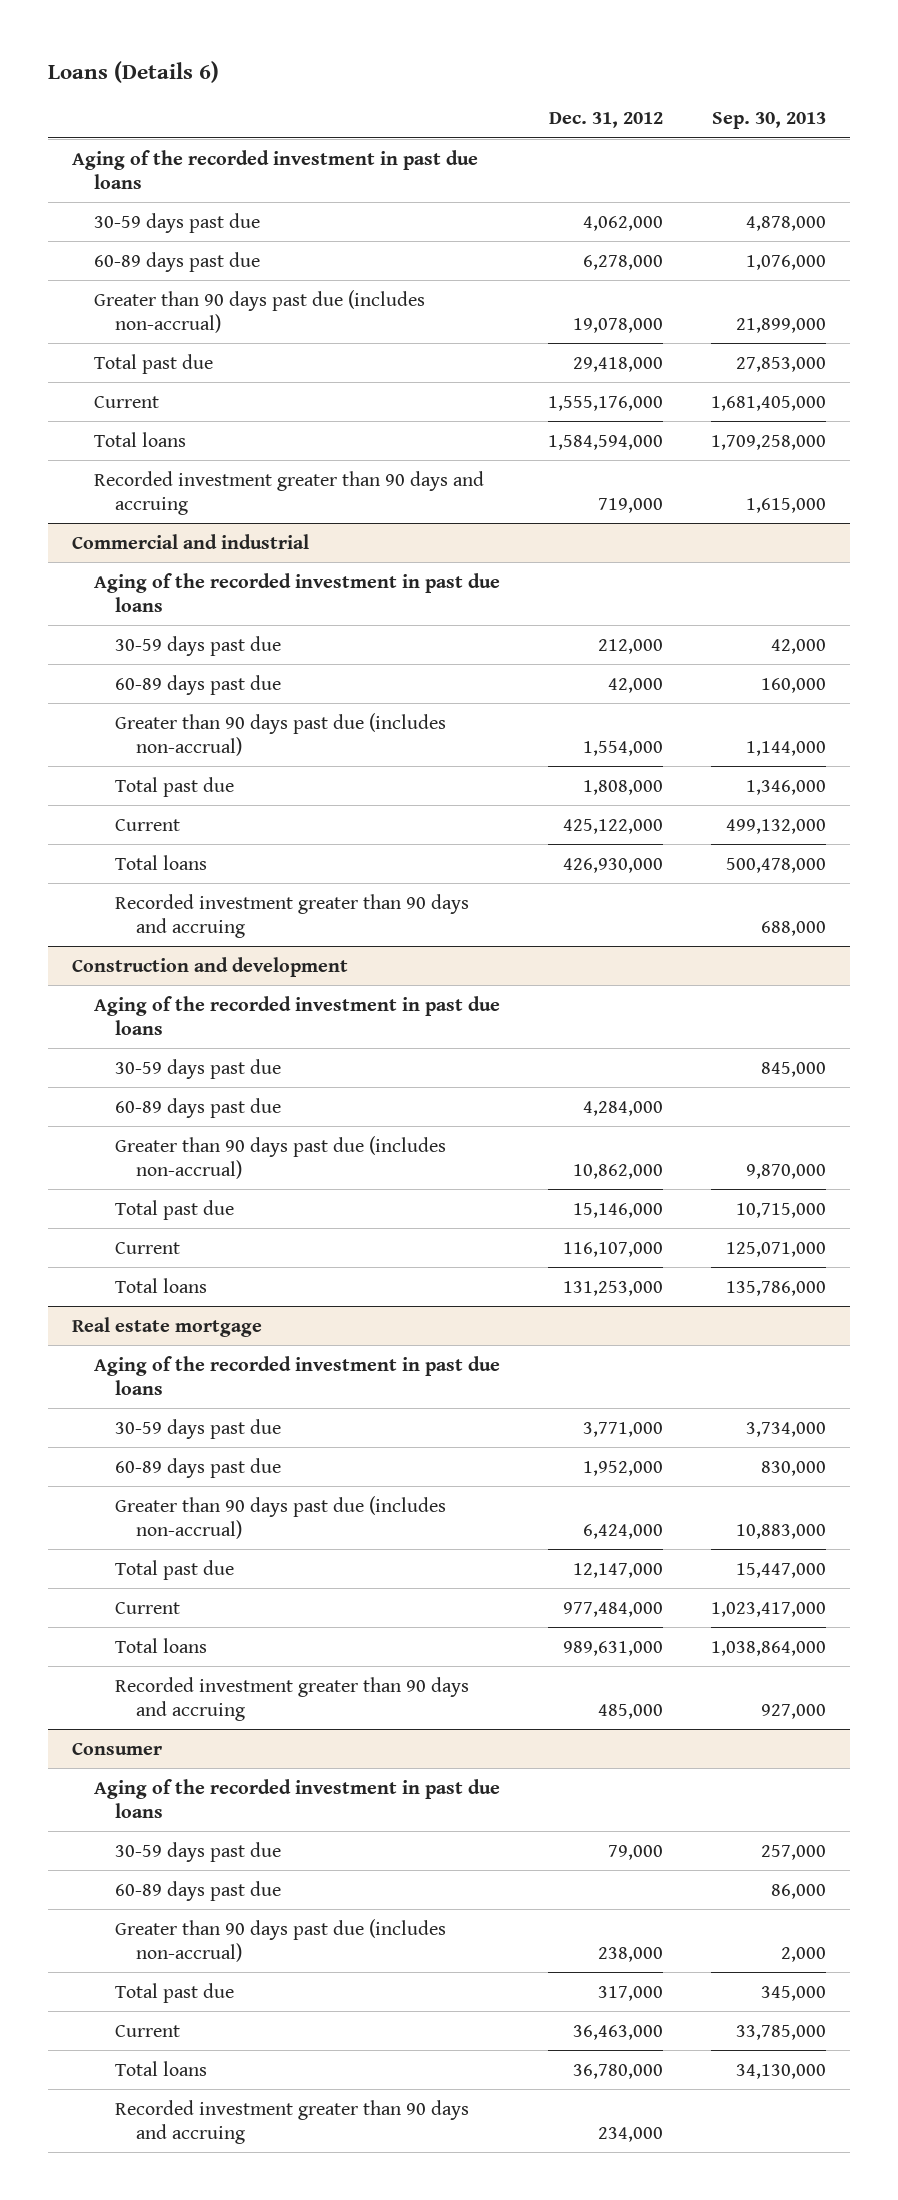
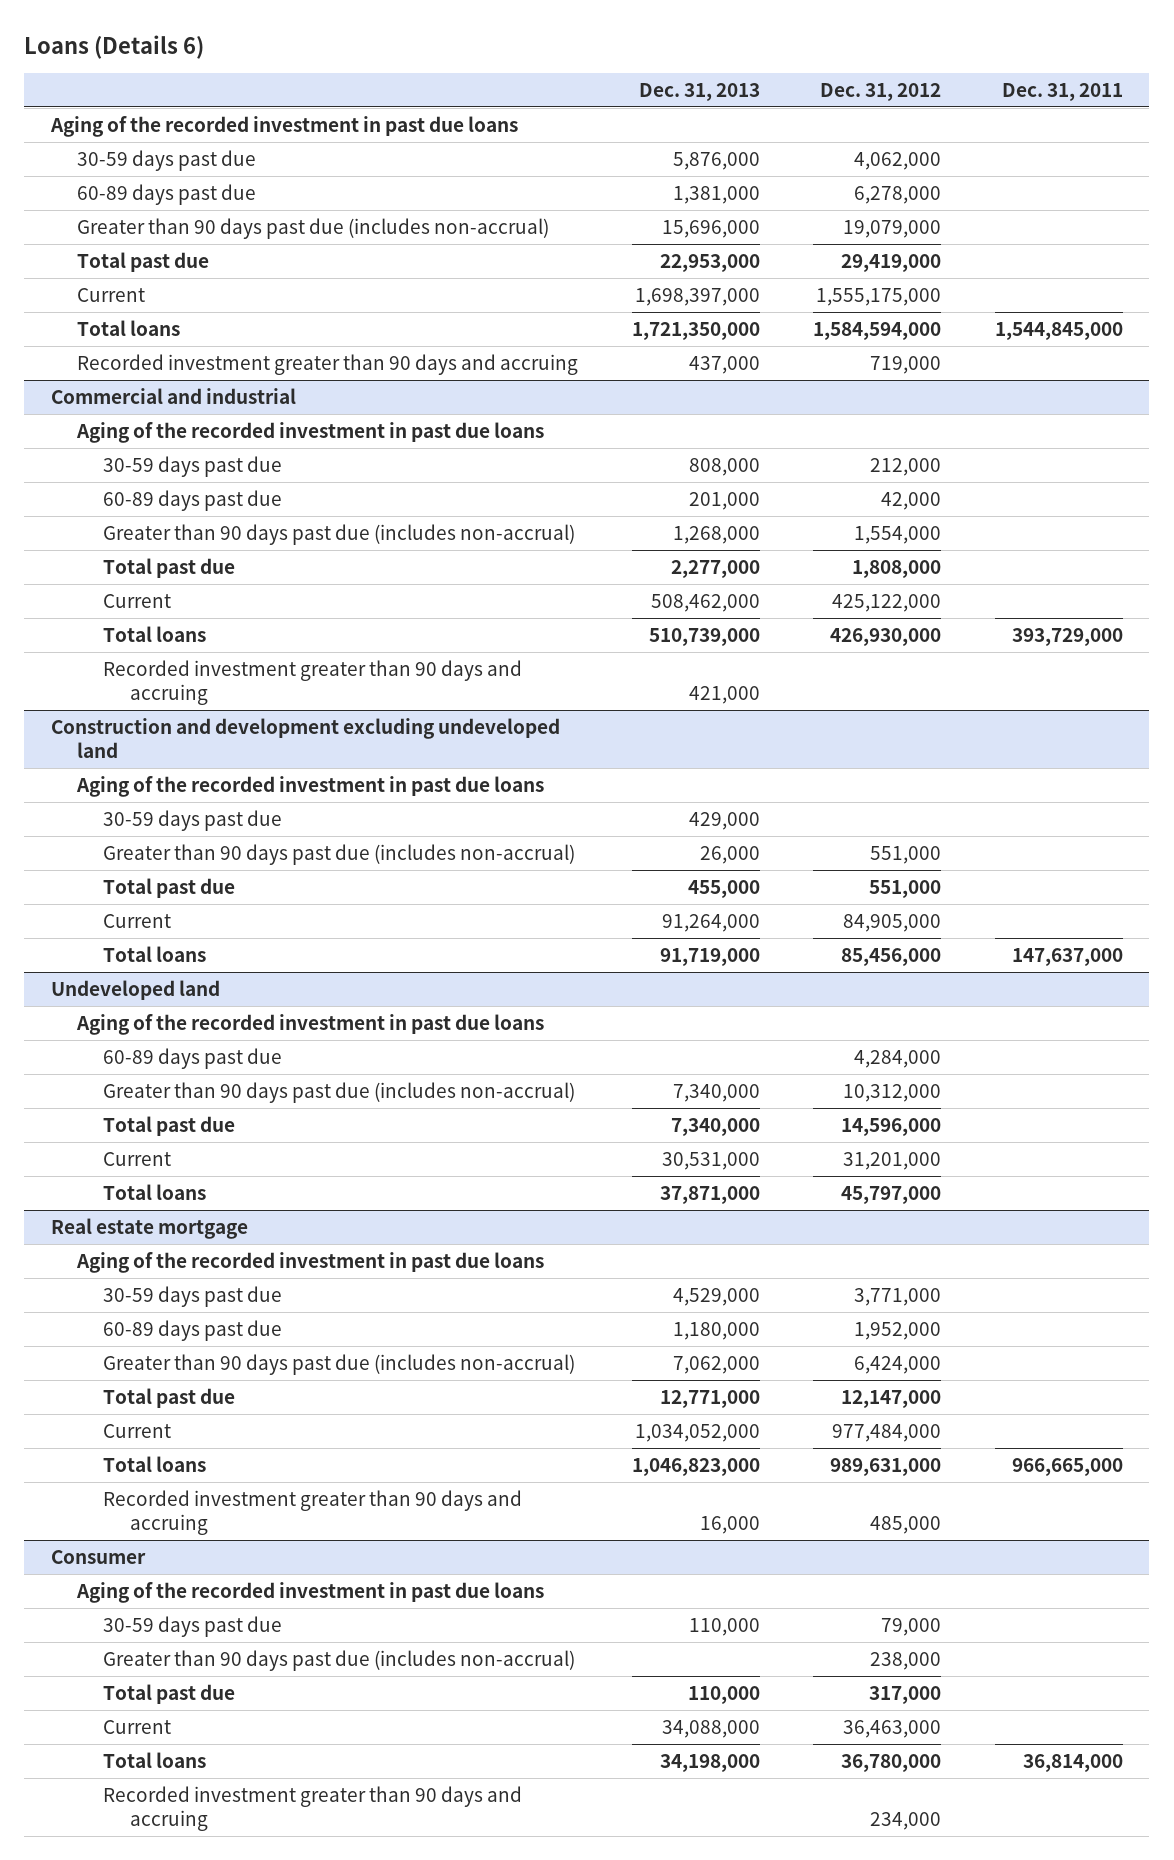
- | Dec. 31, 2012 | Sep. 30, 2013
+ | Dec. 31, 2013 | Dec. 31, 2012 | Dec. 31, 2011
- Greater than 90 days past due (includes non-accrual) | 19,078,000 | 21,899,000
- Total past due | 29,418,000 | 27,853,000
- Current | 1,555,176,000 | 1,681,405,000
+ Greater than 90 days past due (includes non-accrual) | 15,696,000 | 19,079,000 |
+ Total past due | 22,953,000 | 29,419,000 |
+ Current | 1,698,397,000 | 1,555,175,000 |
- Construction and development
+ Construction and development excluding undeveloped land
+ Greater than 90 days past due (includes non-accrual) | 26,000 | 551,000 |
+ Total past due | 455,000 | 551,000 |
+ Current | 91,264,000 | 84,905,000 |
+ Total loans | 91,719,000 | 85,456,000 | 147,637,000
+ Undeveloped land
+ Aging of the recorded investment in past due loans
- Greater than 90 days past due (includes non-accrual) | 10,862,000 | 9,870,000
- Total past due | 15,146,000 | 10,715,000
- Current | 116,107,000 | 125,071,000
- Total loans | 131,253,000 | 135,786,000
+ Greater than 90 days past due (includes non-accrual) | 7,340,000 | 10,312,000 |
+ Total past due | 7,340,000 | 14,596,000 |
+ Current | 30,531,000 | 31,201,000 |
+ Total loans | 37,871,000 | 45,797,000 |
@ Consumer
- 60-89 days past due | | 86,000

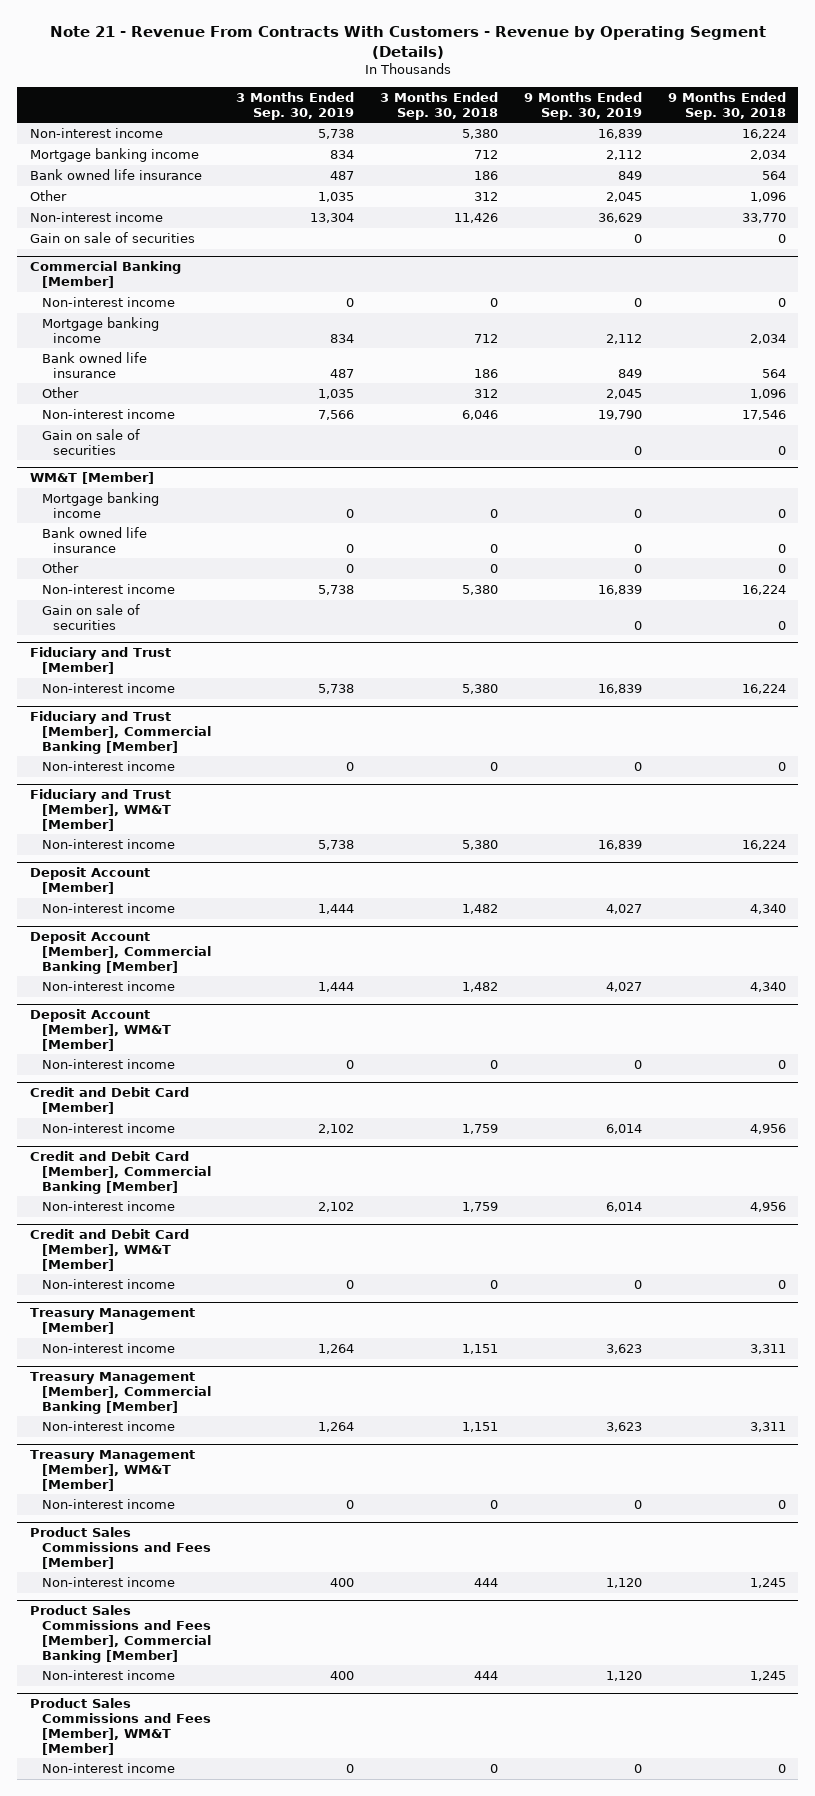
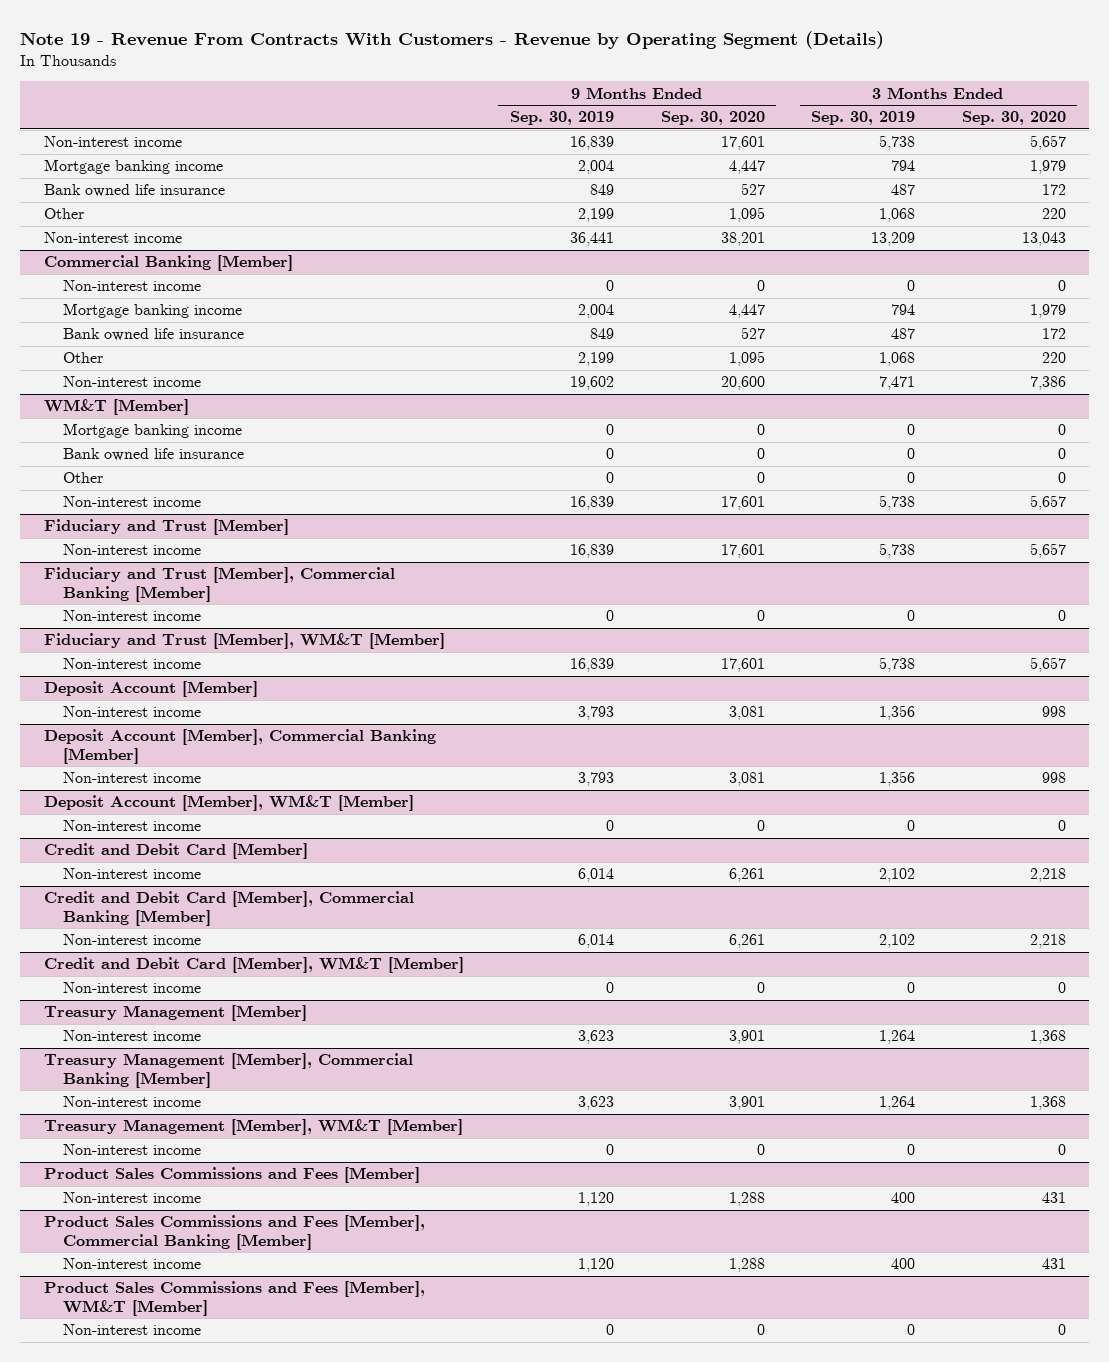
- Note 21 - Revenue From Contracts With Customers - Revenue by Operating Segment (Details)
+ Note 19 - Revenue From Contracts With Customers - Revenue by Operating Segment (Details)
- | 3 Months Ended Sep. 30, 2019 | 3 Months Ended Sep. 30, 2018 | 9 Months Ended Sep. 30, 2019 | 9 Months Ended Sep. 30, 2018
+ | 9 Months Ended Sep. 30, 2019 | 9 Months Ended Sep. 30, 2020 | 3 Months Ended Sep. 30, 2019 | 3 Months Ended Sep. 30, 2020
- Mortgage banking income | 834 | 712 | 2,112 | 2,034
+ Mortgage banking income | 2,004 | 4,447 | 794 | 1,979
- Other | 1,035 | 312 | 2,045 | 1,096
- Non-interest income | 13,304 | 11,426 | 36,629 | 33,770
- Gain on sale of securities | | | 0 | 0
+ Other | 2,199 | 1,095 | 1,068 | 220
+ Non-interest income | 36,441 | 38,201 | 13,209 | 13,043
@ Commercial Banking [Member]
- Mortgage banking income | 834 | 712 | 2,112 | 2,034
+ Mortgage banking income | 2,004 | 4,447 | 794 | 1,979
- Other | 1,035 | 312 | 2,045 | 1,096
- Non-interest income | 7,566 | 6,046 | 19,790 | 17,546
- Gain on sale of securities | | | 0 | 0
+ Other | 2,199 | 1,095 | 1,068 | 220
+ Non-interest income | 19,602 | 20,600 | 7,471 | 7,386
@ WM&T [Member]
- Gain on sale of securities | | | 0 | 0
@ Deposit Account [Member]
- Non-interest income | 1,444 | 1,482 | 4,027 | 4,340
+ Non-interest income | 3,793 | 3,081 | 1,356 | 998
@ Deposit Account [Member], Commercial Banking [Member]
- Non-interest income | 1,444 | 1,482 | 4,027 | 4,340
+ Non-interest income | 3,793 | 3,081 | 1,356 | 998

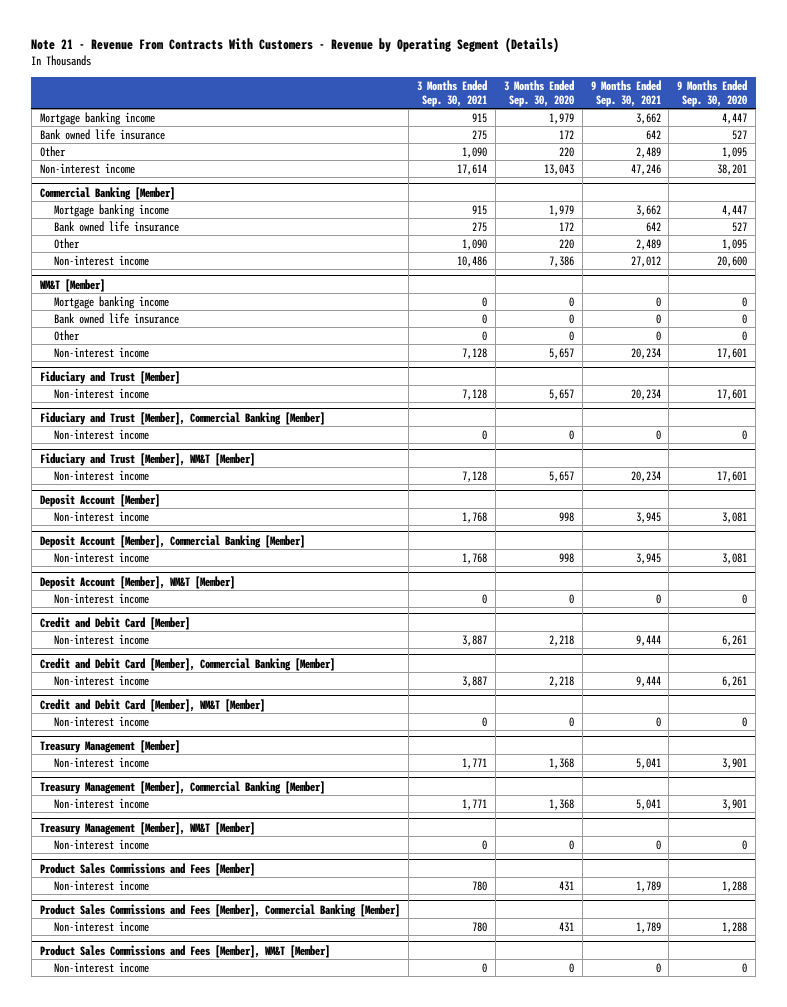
- Note 19 - Revenue From Contracts With Customers - Revenue by Operating Segment (Details)
+ Note 21 - Revenue From Contracts With Customers - Revenue by Operating Segment (Details)
- | 9 Months Ended Sep. 30, 2019 | 9 Months Ended Sep. 30, 2020 | 3 Months Ended Sep. 30, 2019 | 3 Months Ended Sep. 30, 2020
+ | 3 Months Ended Sep. 30, 2021 | 3 Months Ended Sep. 30, 2020 | 9 Months Ended Sep. 30, 2021 | 9 Months Ended Sep. 30, 2020
- Non-interest income | 16,839 | 17,601 | 5,738 | 5,657
@ Commercial Banking [Member]
- Non-interest income | 0 | 0 | 0 | 0

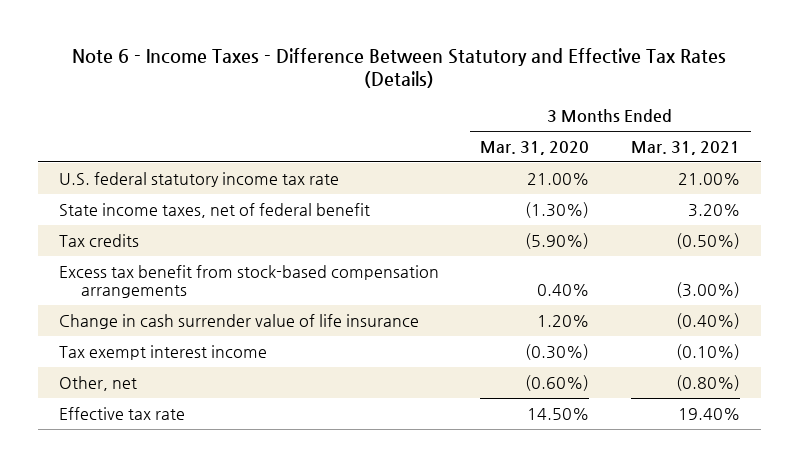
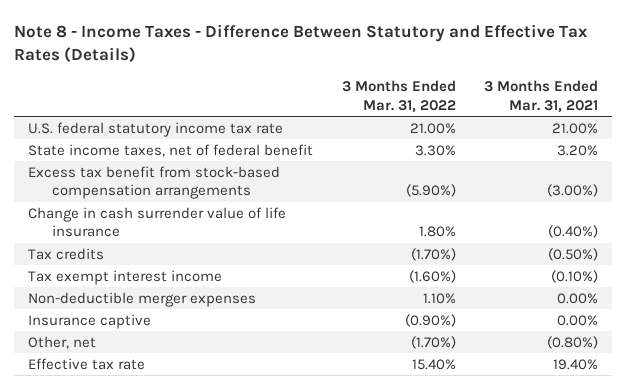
- Note 6 - Income Taxes - Difference Between Statutory and Effective Tax Rates (Details)
+ Note 8 - Income Taxes - Difference Between Statutory and Effective Tax Rates (Details)
- | 3 Months Ended Mar. 31, 2020 | 3 Months Ended Mar. 31, 2021
+ | 3 Months Ended Mar. 31, 2022 | 3 Months Ended Mar. 31, 2021
moved down: Tax credits | (1.70%) | (0.50%)
+ Non-deductible merger expenses | 1.10% | 0.00%
+ Insurance captive | (0.90%) | 0.00%

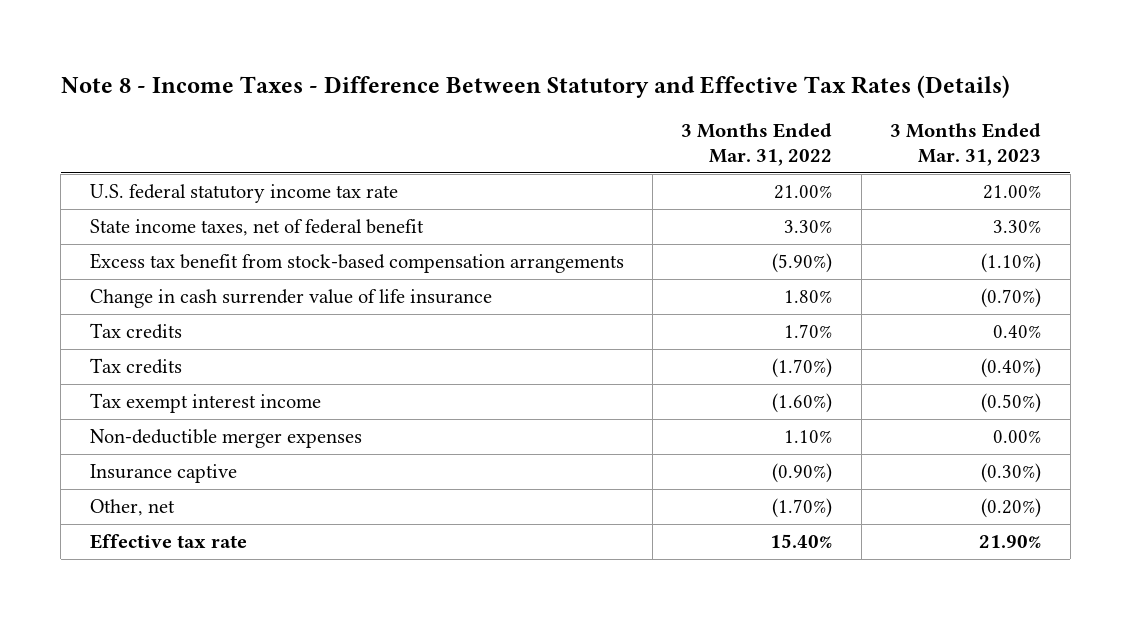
- | 3 Months Ended Mar. 31, 2022 | 3 Months Ended Mar. 31, 2021
+ | 3 Months Ended Mar. 31, 2022 | 3 Months Ended Mar. 31, 2023
+ Tax credits | 1.70% | 0.40%

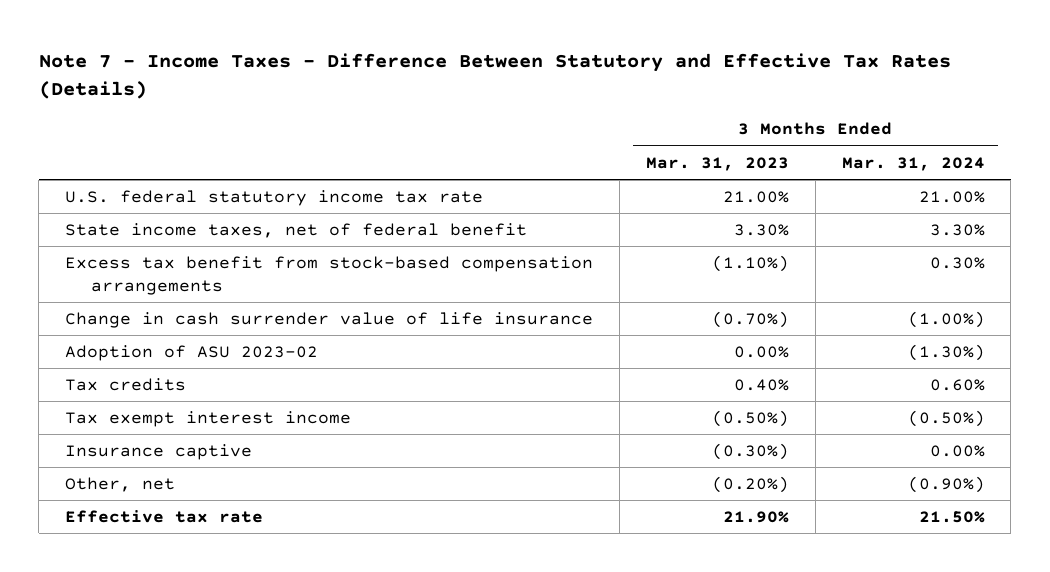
- Note 8 - Income Taxes - Difference Between Statutory and Effective Tax Rates (Details)
+ Note 7 - Income Taxes - Difference Between Statutory and Effective Tax Rates (Details)
- | 3 Months Ended Mar. 31, 2022 | 3 Months Ended Mar. 31, 2023
+ | 3 Months Ended Mar. 31, 2023 | 3 Months Ended Mar. 31, 2024
+ Adoption of ASU 2023-02 | 0.00% | (1.30%)
- Tax credits | (1.70%) | (0.40%)
- Non-deductible merger expenses | 1.10% | 0.00%

